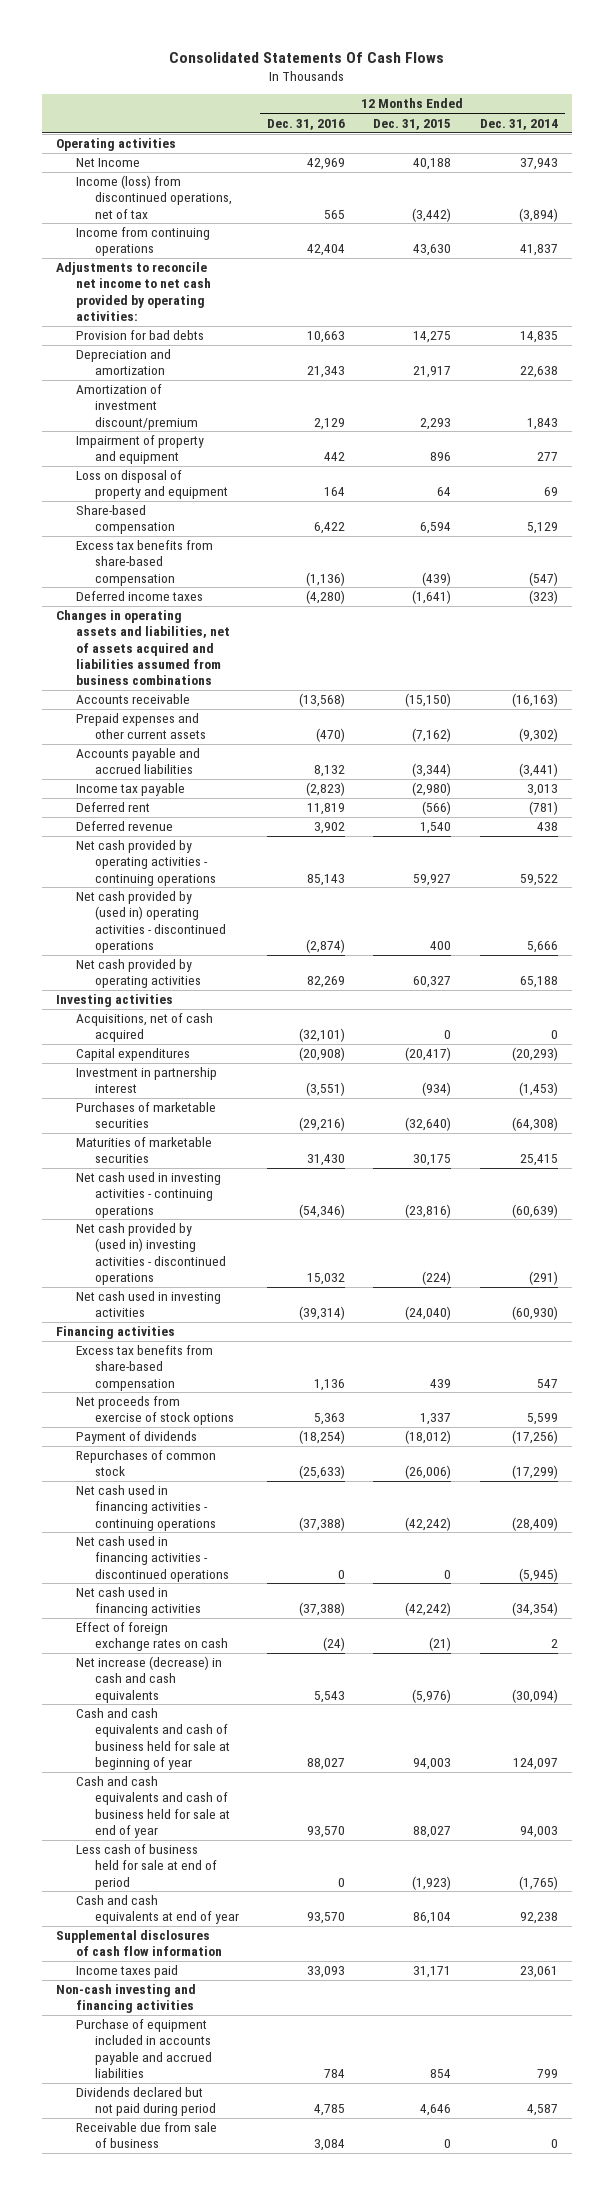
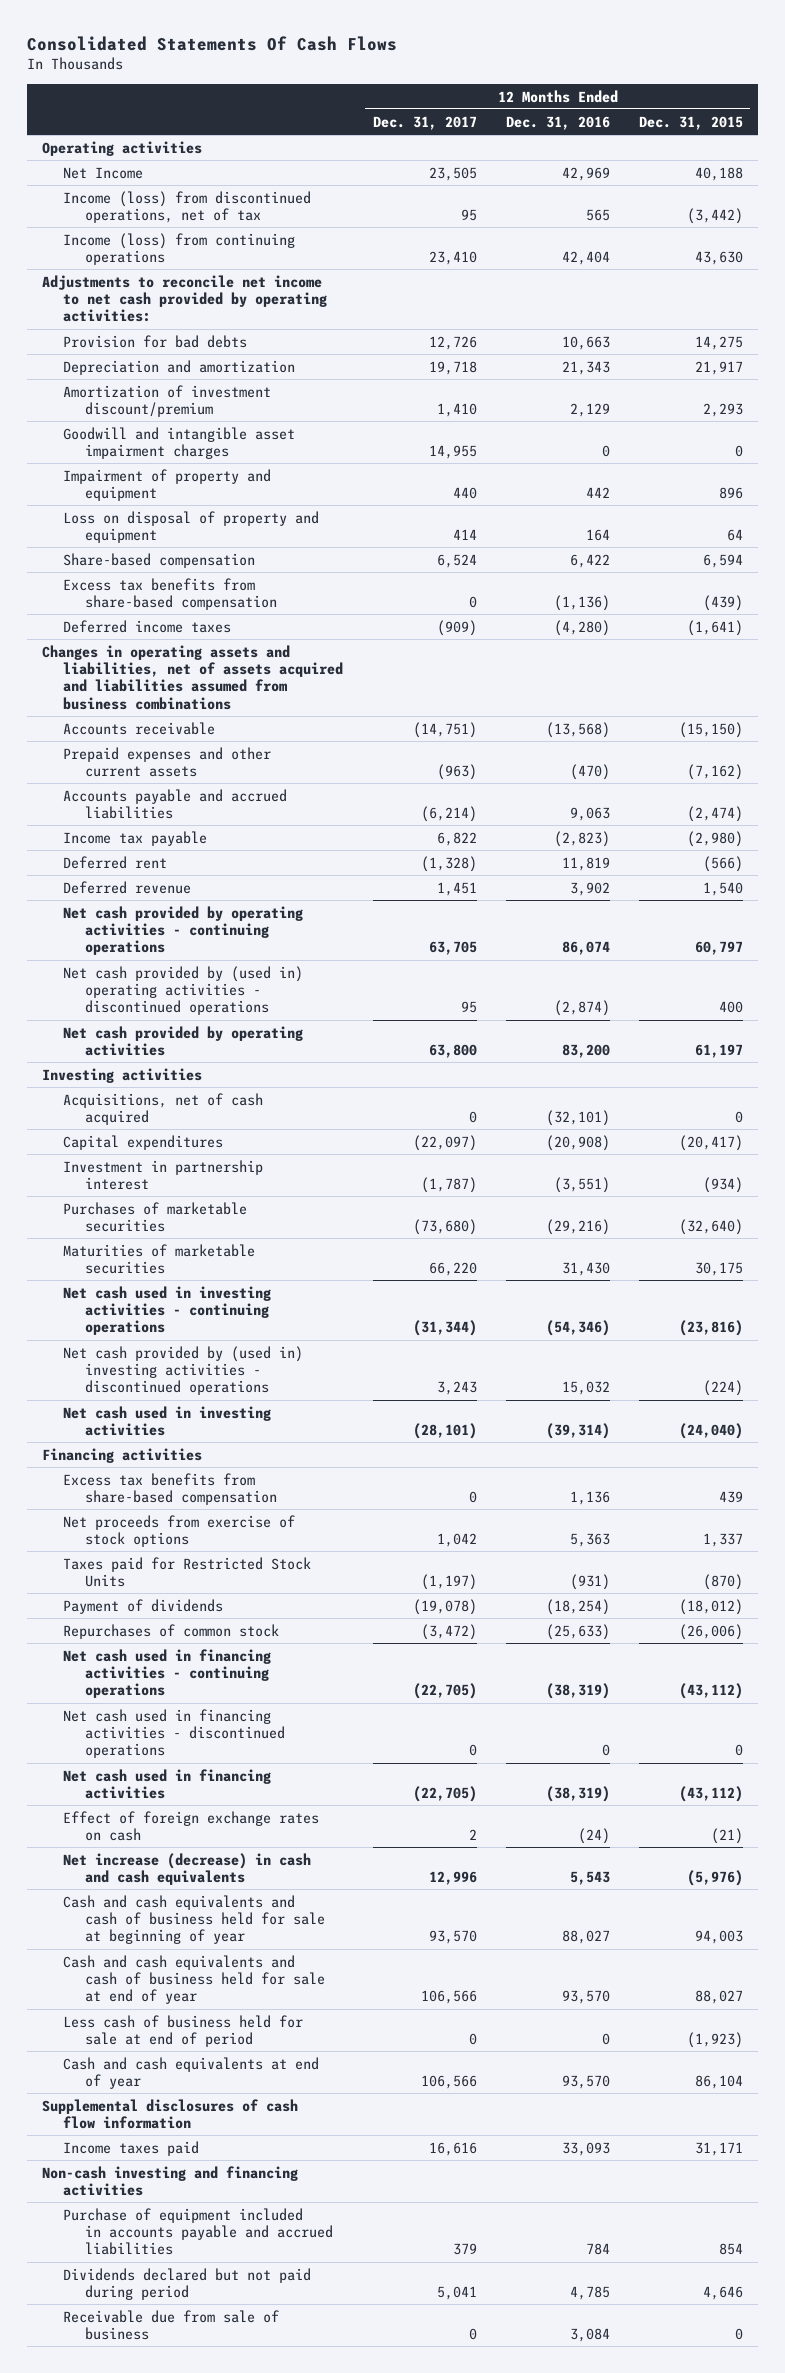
- | 12 Months Ended Dec. 31, 2016 | 12 Months Ended Dec. 31, 2015 | 12 Months Ended Dec. 31, 2014
+ | 12 Months Ended Dec. 31, 2017 | 12 Months Ended Dec. 31, 2016 | 12 Months Ended Dec. 31, 2015
- Income from continuing operations | 42,404 | 43,630 | 41,837
+ Income (loss) from continuing operations | 23,410 | 42,404 | 43,630
+ Goodwill and intangible asset impairment charges | 14,955 | 0 | 0
- Accounts payable and accrued liabilities | 8,132 | (3,344) | (3,441)
+ Accounts payable and accrued liabilities | (6,214) | 9,063 | (2,474)
- Net cash provided by operating activities - continuing operations | 85,143 | 59,927 | 59,522
+ Net cash provided by operating activities - continuing operations | 63,705 | 86,074 | 60,797
- Net cash provided by operating activities | 82,269 | 60,327 | 65,188
+ Net cash provided by operating activities | 63,800 | 83,200 | 61,197
+ Taxes paid for Restricted Stock Units | (1,197) | (931) | (870)
- Net cash used in financing activities - continuing operations | (37,388) | (42,242) | (28,409)
+ Net cash used in financing activities - continuing operations | (22,705) | (38,319) | (43,112)
- Net cash used in financing activities | (37,388) | (42,242) | (34,354)
+ Net cash used in financing activities | (22,705) | (38,319) | (43,112)

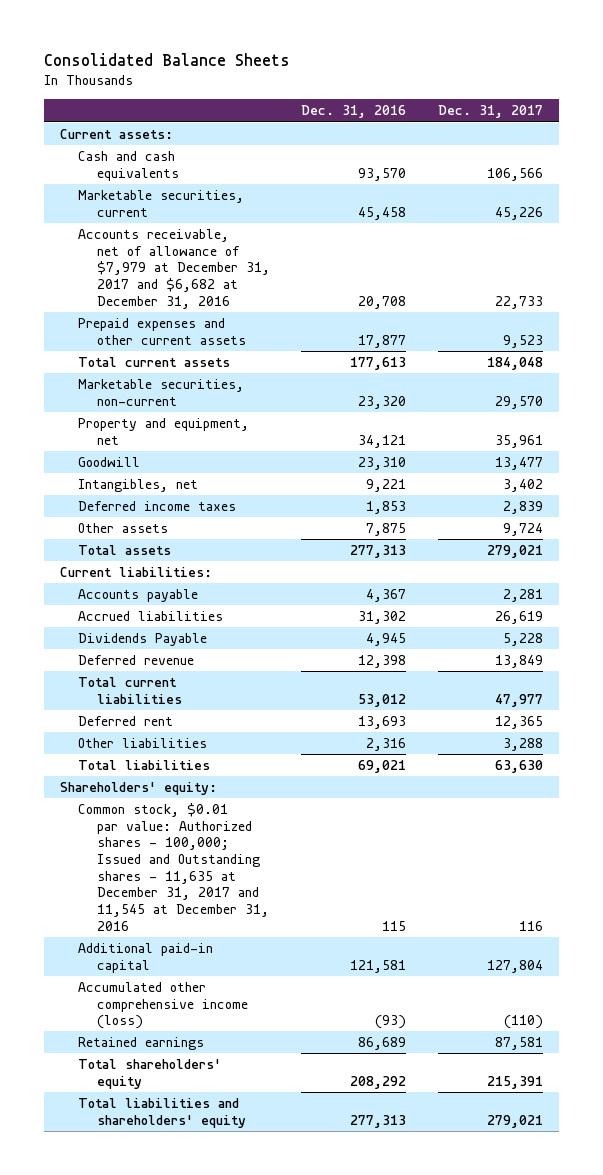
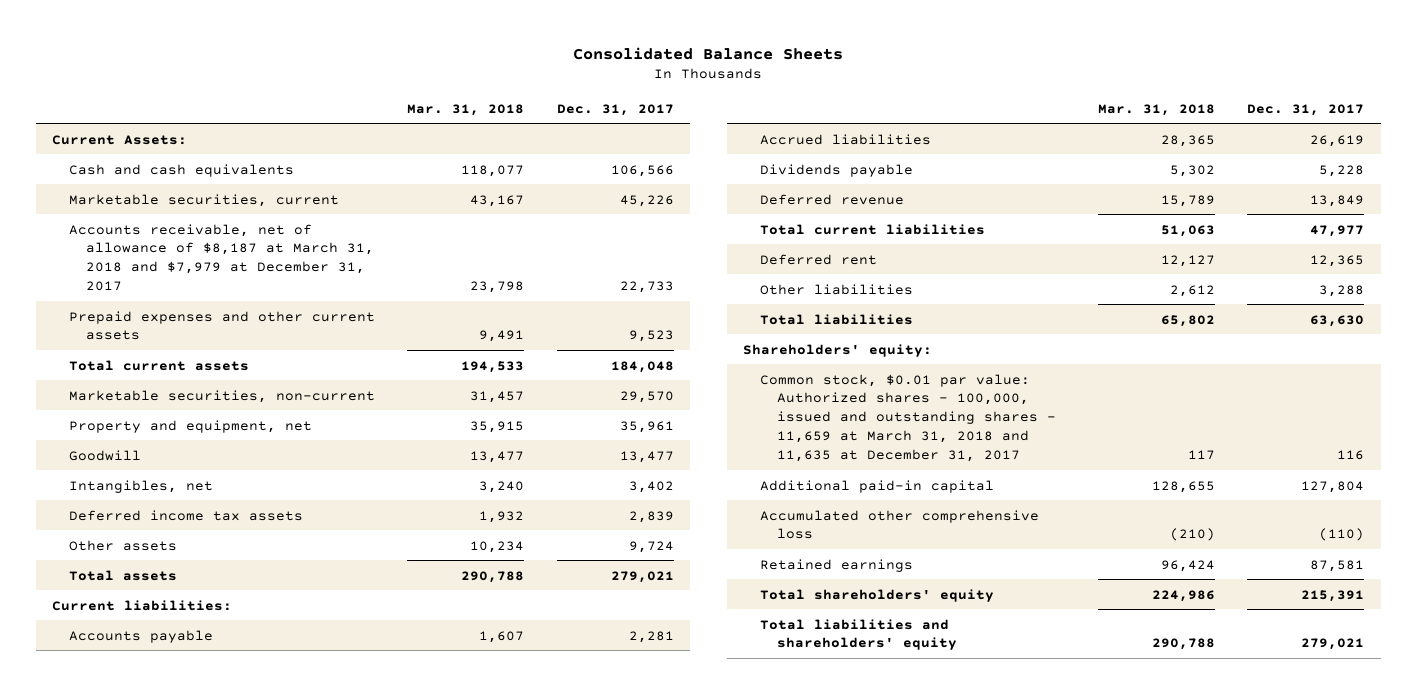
- | Dec. 31, 2016 | Dec. 31, 2017
+ | Mar. 31, 2018 | Dec. 31, 2017
- Current assets:
+ Current Assets:
- Accounts receivable, net of allowance of $7,979 at December 31, 2017 and $6,682 at December 31, 2016 | 20,708 | 22,733
+ Accounts receivable, net of allowance of $8,187 at March 31, 2018 and $7,979 at December 31, 2017 | 23,798 | 22,733
- Deferred income taxes | 1,853 | 2,839
+ Deferred income tax assets | 1,932 | 2,839
- Dividends Payable | 4,945 | 5,228
+ Dividends payable | 5,302 | 5,228
- Common stock, $0.01 par value: Authorized shares - 100,000; Issued and Outstanding shares - 11,635 at December 31, 2017 and 11,545 at December 31, 2016 | 115 | 116
+ Common stock, $0.01 par value: Authorized shares - 100,000, issued and outstanding shares - 11,659 at March 31, 2018 and 11,635 at December 31, 2017 | 117 | 116
- Accumulated other comprehensive income (loss) | (93) | (110)
+ Accumulated other comprehensive loss | (210) | (110)

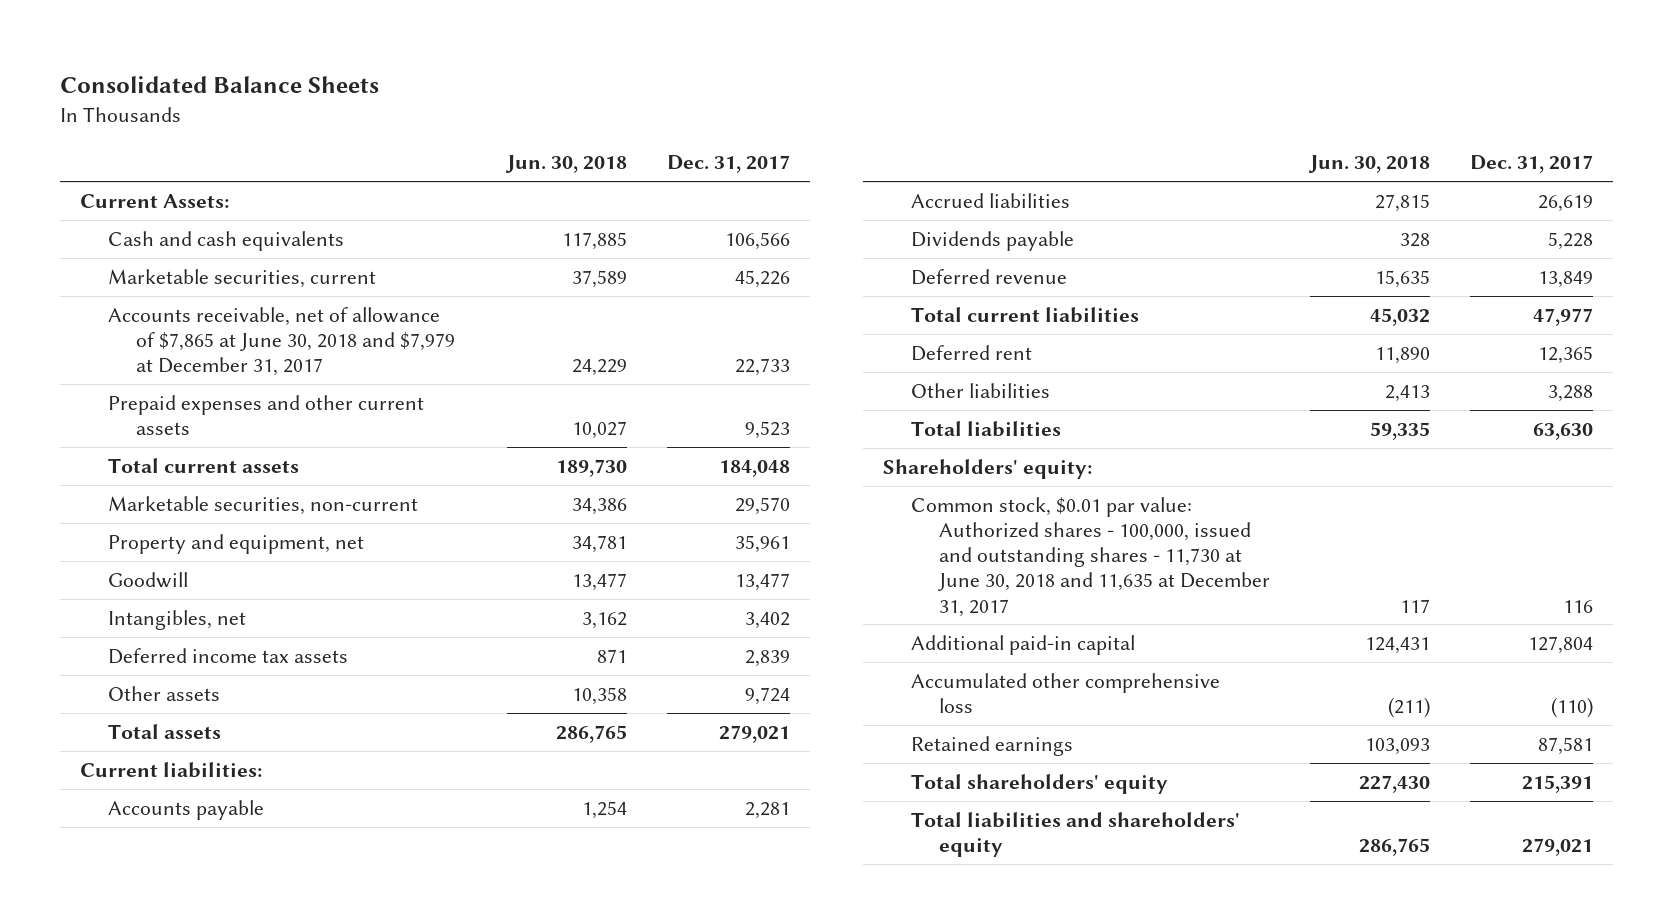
- | Mar. 31, 2018 | Dec. 31, 2017
+ | Jun. 30, 2018 | Dec. 31, 2017
- Accounts receivable, net of allowance of $8,187 at March 31, 2018 and $7,979 at December 31, 2017 | 23,798 | 22,733
+ Accounts receivable, net of allowance of $7,865 at June 30, 2018 and $7,979 at December 31, 2017 | 24,229 | 22,733
- Common stock, $0.01 par value: Authorized shares - 100,000, issued and outstanding shares - 11,659 at March 31, 2018 and 11,635 at December 31, 2017 | 117 | 116
+ Common stock, $0.01 par value: Authorized shares - 100,000, issued and outstanding shares - 11,730 at June 30, 2018 and 11,635 at December 31, 2017 | 117 | 116

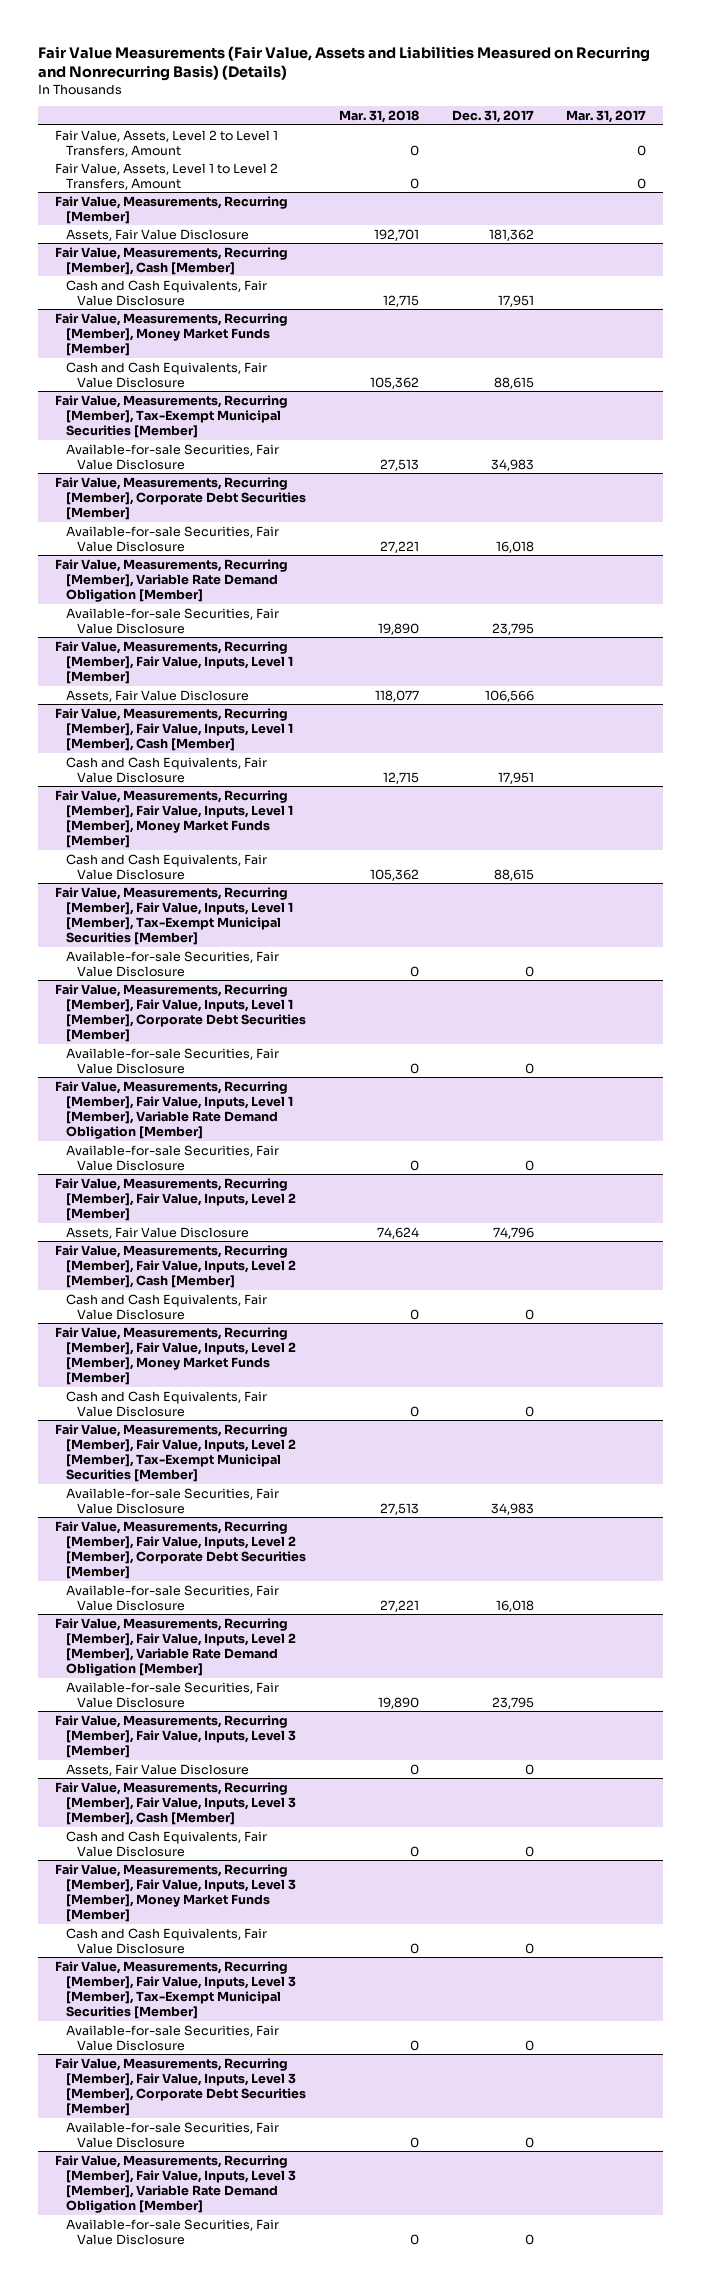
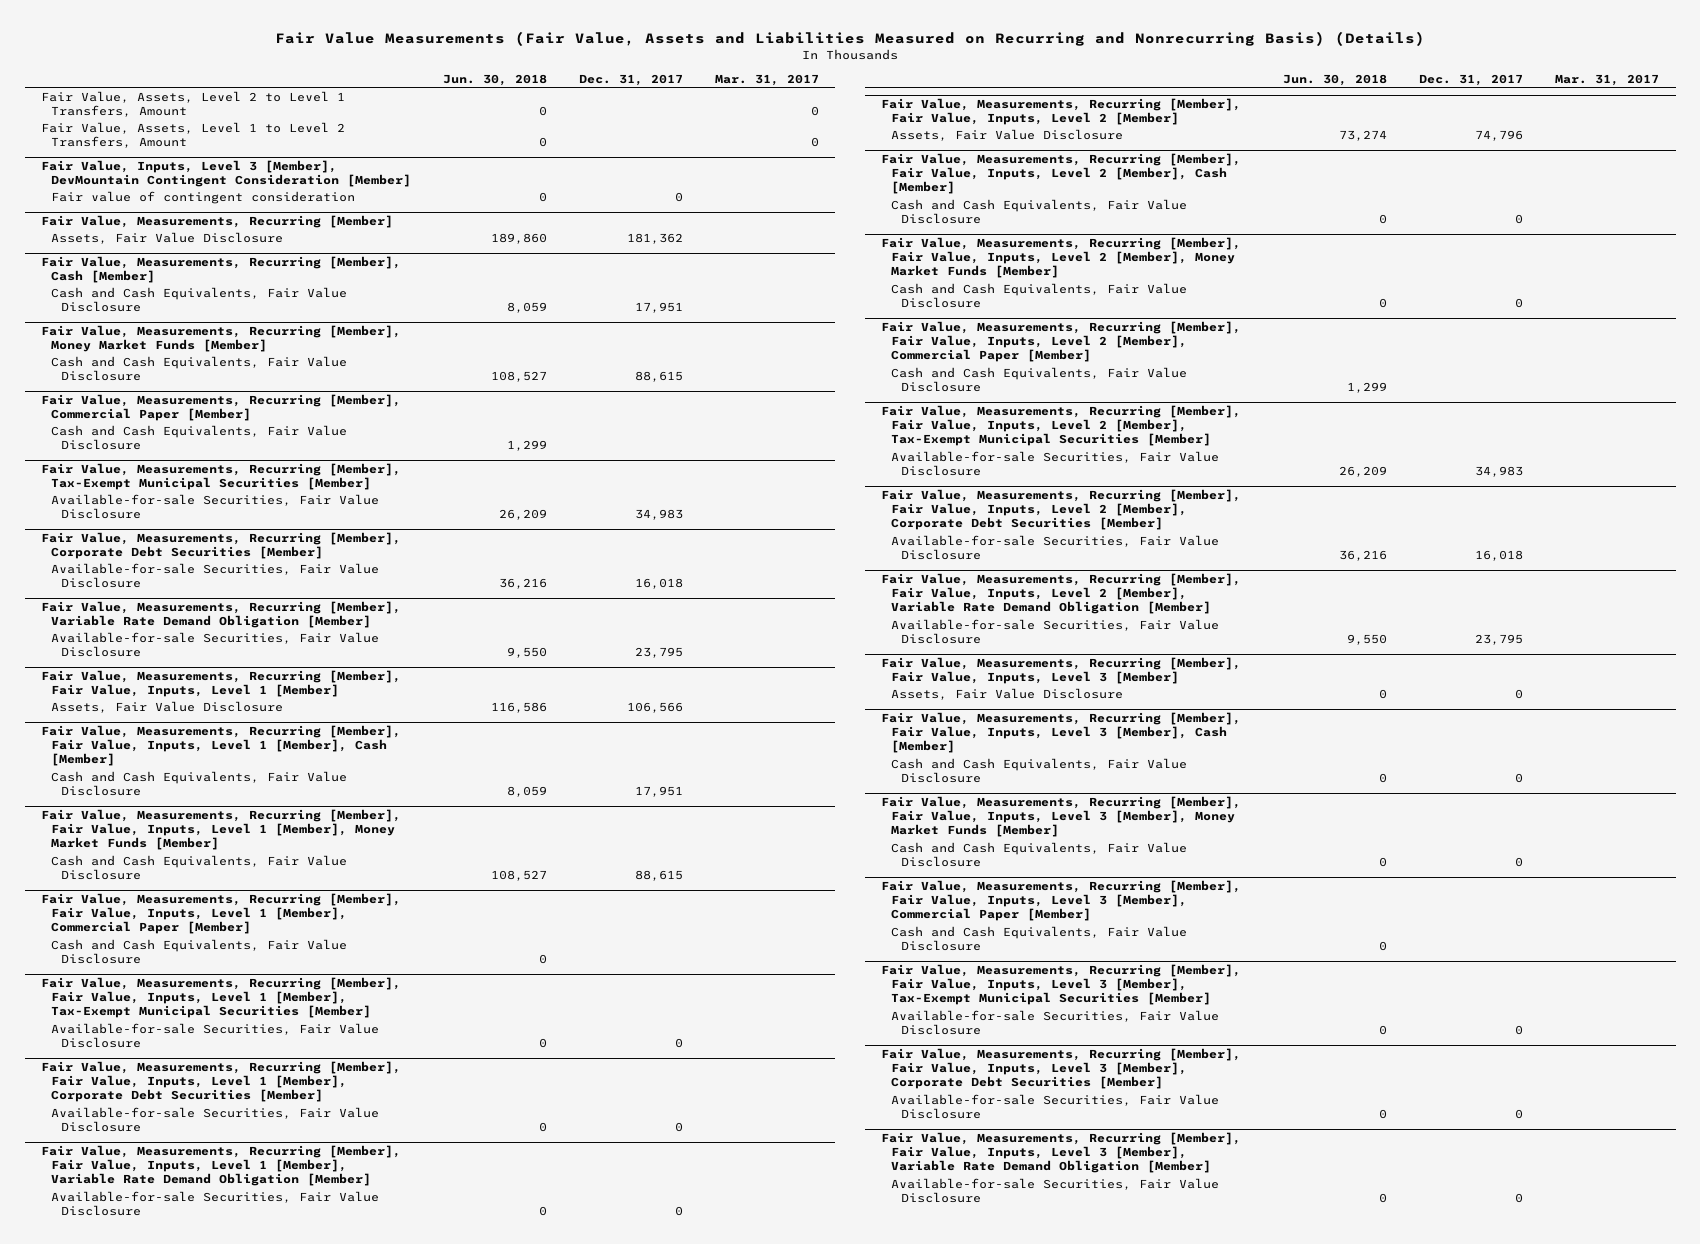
- | Mar. 31, 2018 | Dec. 31, 2017 | Mar. 31, 2017
+ | Jun. 30, 2018 | Dec. 31, 2017 | Mar. 31, 2017
+ Fair Value, Inputs, Level 3 [Member], DevMountain Contingent Consideration [Member]
+ Fair value of contingent consideration | 0 | 0 |
+ Fair Value, Measurements, Recurring [Member], Commercial Paper [Member]
+ Cash and Cash Equivalents, Fair Value Disclosure | 1,299 | |
+ Fair Value, Measurements, Recurring [Member], Fair Value, Inputs, Level 1 [Member], Commercial Paper [Member]
+ Cash and Cash Equivalents, Fair Value Disclosure | 0 | |
+ Fair Value, Measurements, Recurring [Member], Fair Value, Inputs, Level 2 [Member], Commercial Paper [Member]
+ Cash and Cash Equivalents, Fair Value Disclosure | 1,299 | |
+ Fair Value, Measurements, Recurring [Member], Fair Value, Inputs, Level 3 [Member], Commercial Paper [Member]
+ Cash and Cash Equivalents, Fair Value Disclosure | 0 | |

